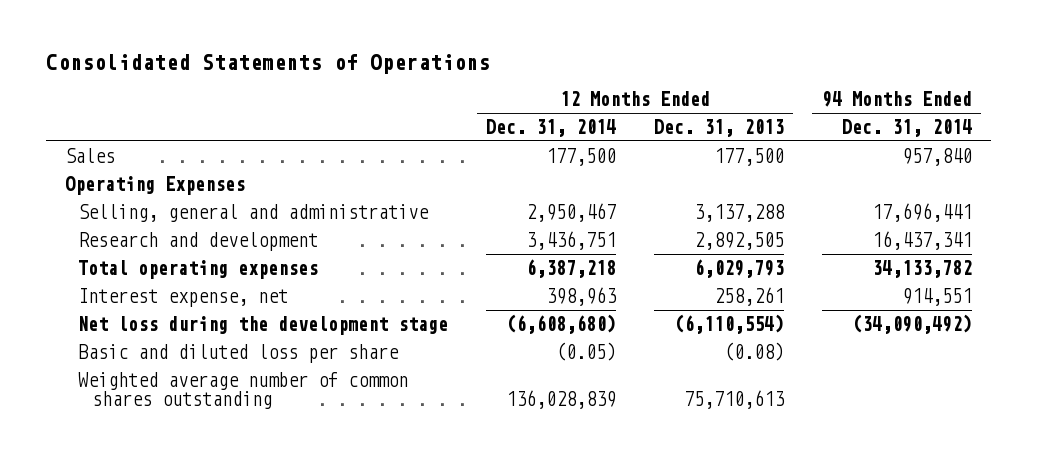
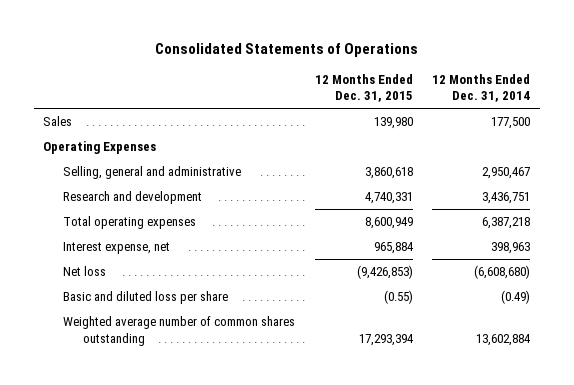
- | 12 Months Ended Dec. 31, 2014 | 12 Months Ended Dec. 31, 2013 | 94 Months Ended Dec. 31, 2014
+ | 12 Months Ended Dec. 31, 2015 | 12 Months Ended Dec. 31, 2014
- Net loss during the development stage | (6,608,680) | (6,110,554) | (34,090,492)
- Basic and diluted loss per share | (0.05) | (0.08) |
- Weighted average number of common shares outstanding | 136,028,839 | 75,710,613 |
+ Net loss | (9,426,853) | (6,608,680)
+ Basic and diluted loss per share | (0.55) | (0.49)
+ Weighted average number of common shares outstanding | 17,293,394 | 13,602,884

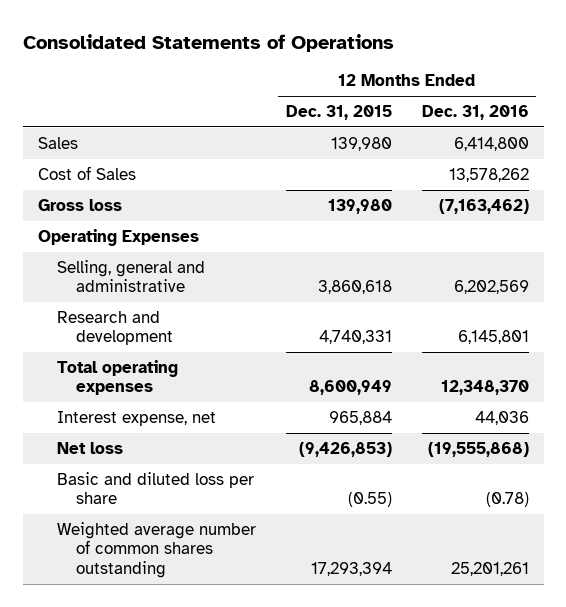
- | 12 Months Ended Dec. 31, 2015 | 12 Months Ended Dec. 31, 2014
+ | 12 Months Ended Dec. 31, 2015 | 12 Months Ended Dec. 31, 2016
+ Cost of Sales | | 13,578,262
+ Gross loss | 139,980 | (7,163,462)

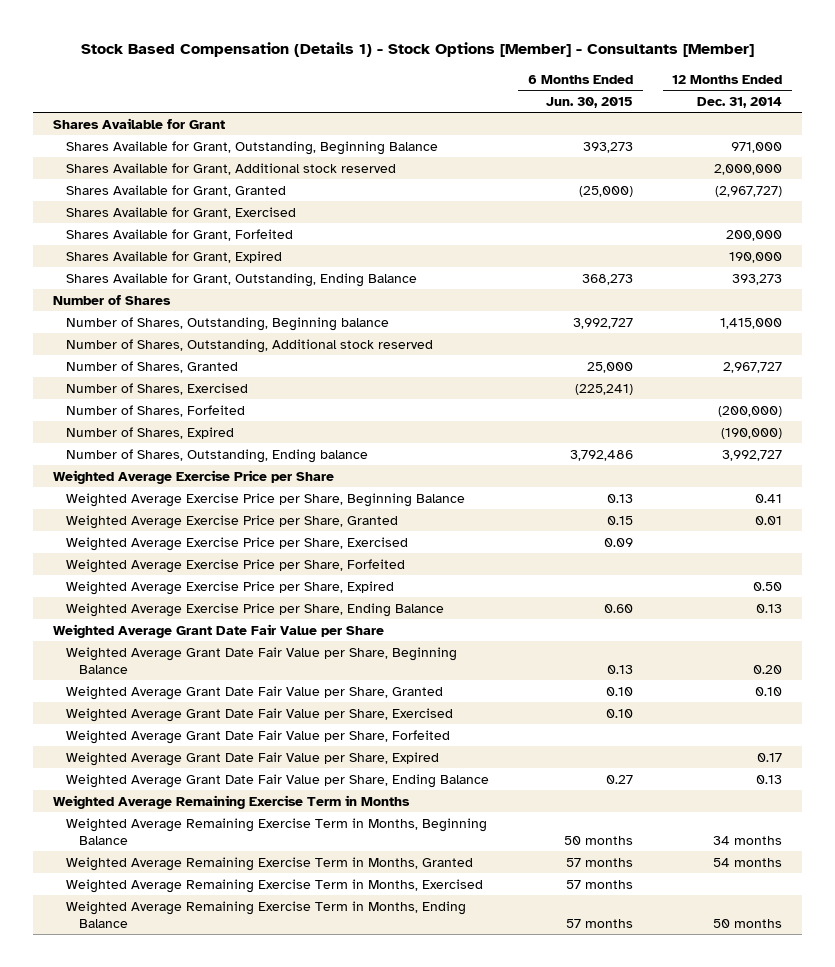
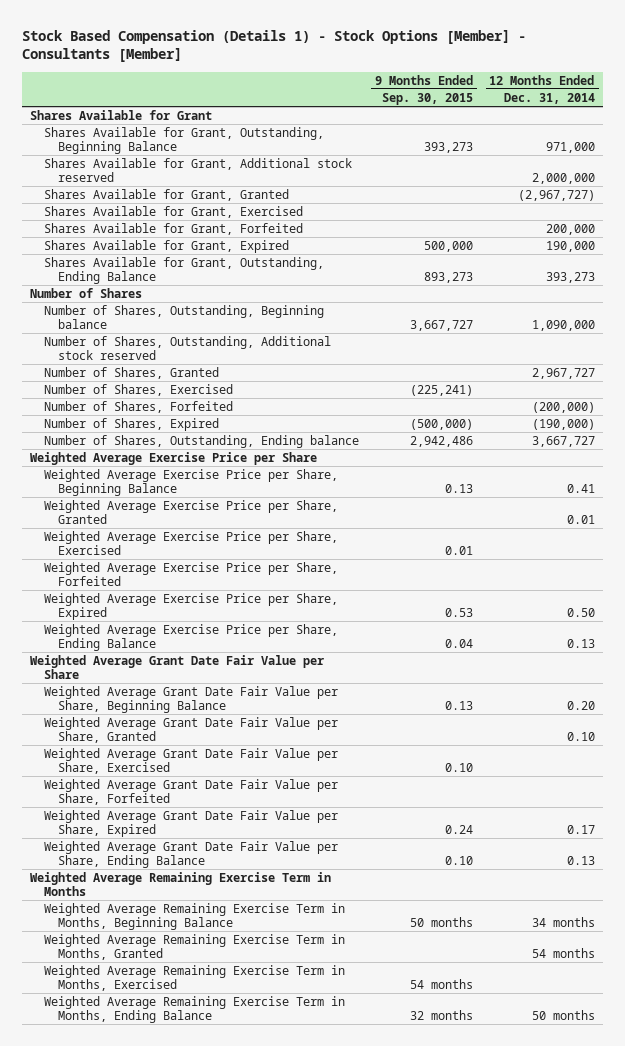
- | 6 Months Ended Jun. 30, 2015 | 12 Months Ended Dec. 31, 2014
+ | 9 Months Ended Sep. 30, 2015 | 12 Months Ended Dec. 31, 2014
- Number of Shares, Outstanding, Beginning balance | 3,992,727 | 1,415,000
+ Number of Shares, Outstanding, Beginning balance | 3,667,727 | 1,090,000
- Number of Shares, Outstanding, Ending balance | 3,792,486 | 3,992,727
+ Number of Shares, Outstanding, Ending balance | 2,942,486 | 3,667,727

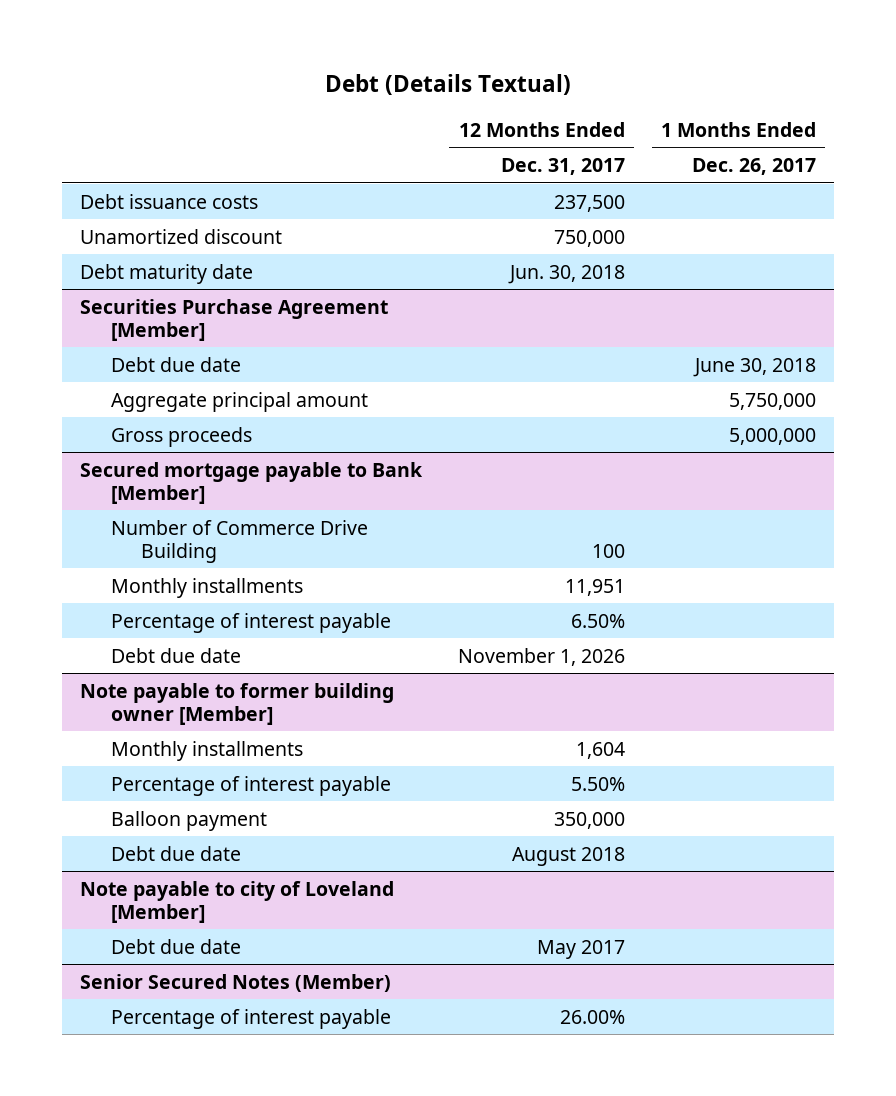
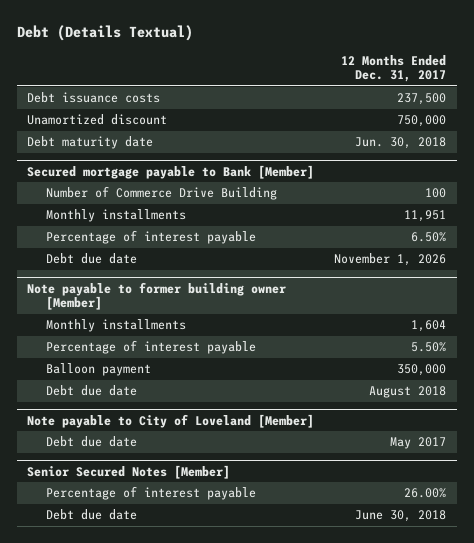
- | 12 Months Ended Dec. 31, 2017 | 1 Months Ended Dec. 26, 2017
+ | 12 Months Ended Dec. 31, 2017
- Securities Purchase Agreement [Member]
- Debt due date | | June 30, 2018
- Aggregate principal amount | | 5,750,000
- Gross proceeds | | 5,000,000
- Note payable to city of Loveland [Member]
+ Note payable to City of Loveland [Member]
- Senior Secured Notes (Member)
+ Senior Secured Notes [Member]
+ Debt due date | June 30, 2018

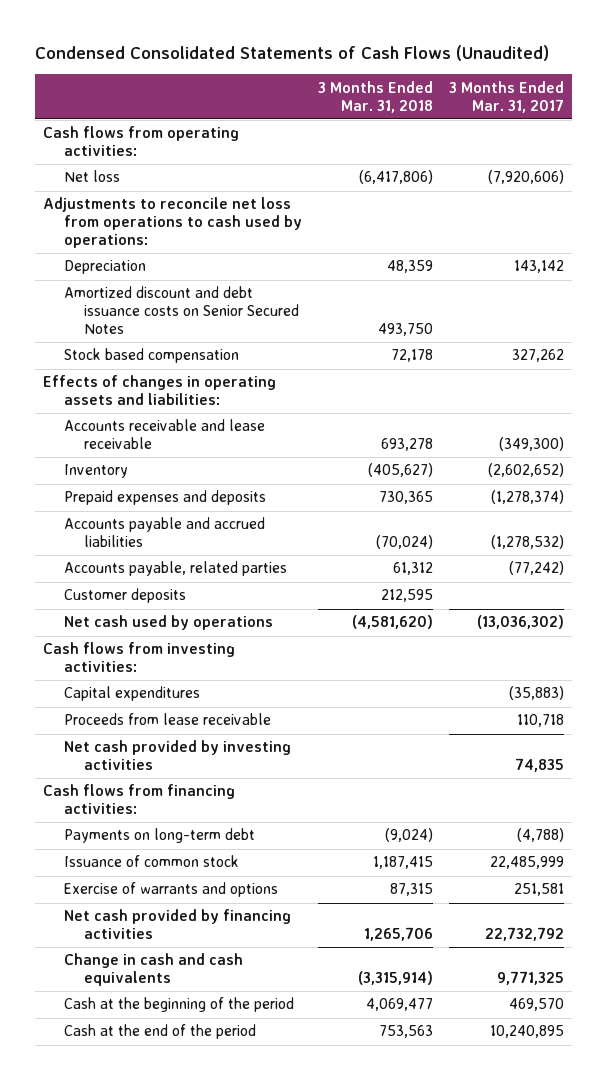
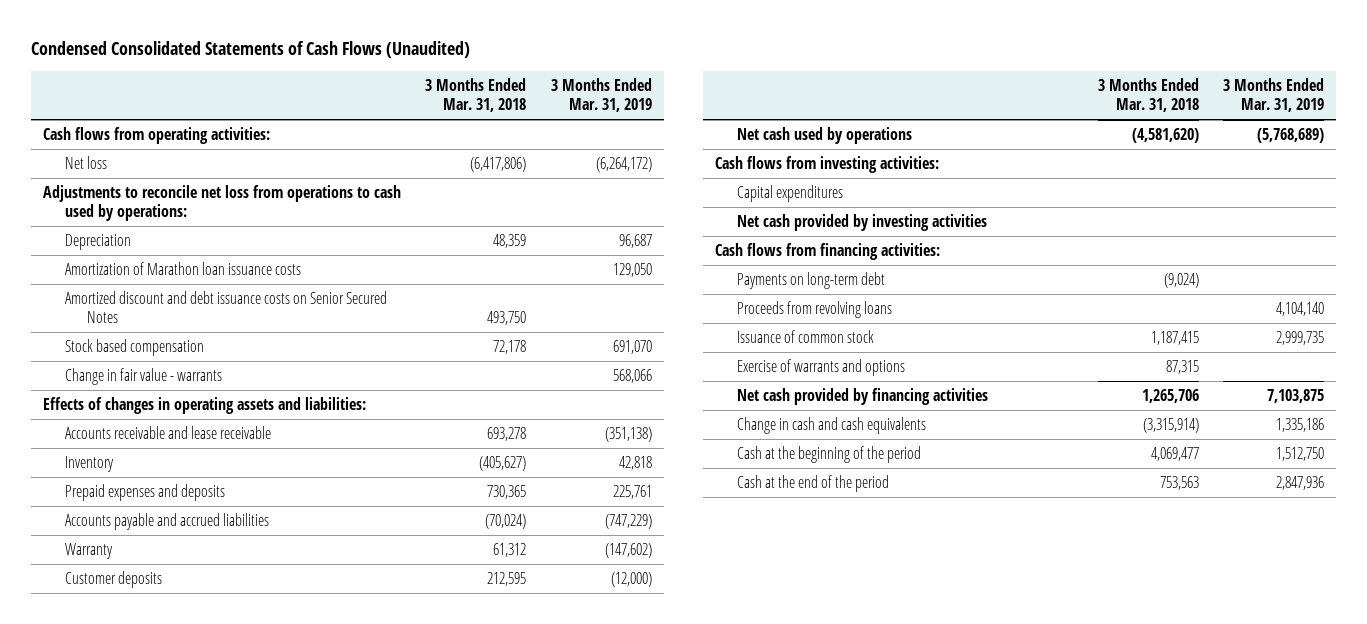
- | 3 Months Ended Mar. 31, 2018 | 3 Months Ended Mar. 31, 2017
+ | 3 Months Ended Mar. 31, 2018 | 3 Months Ended Mar. 31, 2019
+ Amortization of Marathon loan issuance costs | | 129,050
+ Change in fair value - warrants | | 568,066
- Accounts payable, related parties | 61,312 | (77,242)
+ Warranty | 61,312 | (147,602)
- Proceeds from lease receivable | | 110,718
+ Proceeds from revolving loans | | 4,104,140

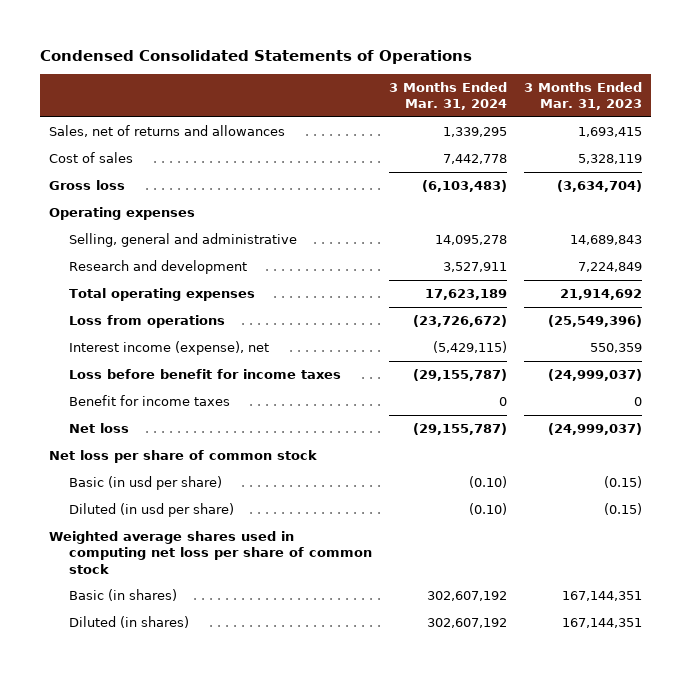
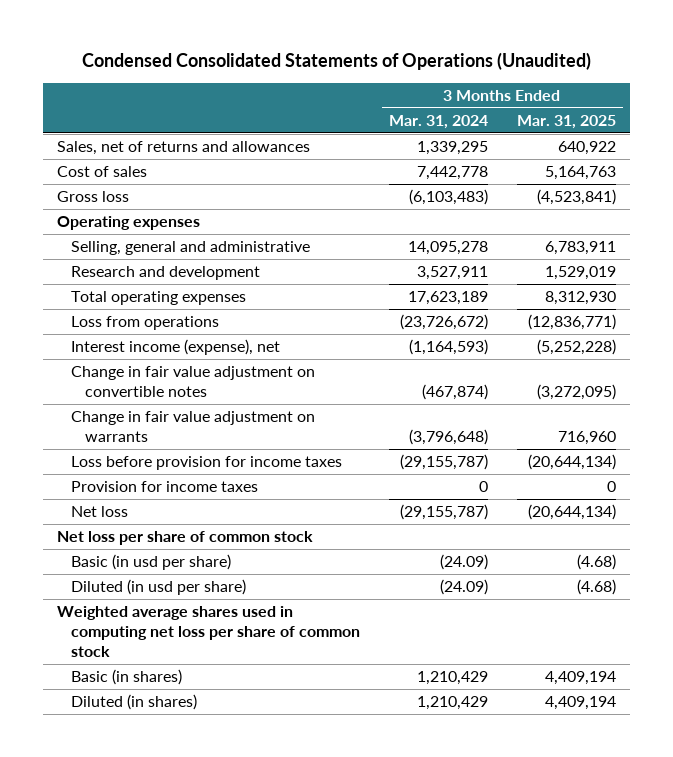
- Condensed Consolidated Statements of Operations
+ Condensed Consolidated Statements of Operations (Unaudited)
- | 3 Months Ended Mar. 31, 2024 | 3 Months Ended Mar. 31, 2023
+ | 3 Months Ended Mar. 31, 2024 | 3 Months Ended Mar. 31, 2025
- Interest income (expense), net | (5,429,115) | 550,359
- Loss before benefit for income taxes | (29,155,787) | (24,999,037)
- Benefit for income taxes | 0 | 0
+ Interest income (expense), net | (1,164,593) | (5,252,228)
+ Change in fair value adjustment on convertible notes | (467,874) | (3,272,095)
+ Change in fair value adjustment on warrants | (3,796,648) | 716,960
+ Loss before provision for income taxes | (29,155,787) | (20,644,134)
+ Provision for income taxes | 0 | 0
- Basic (in usd per share) | (0.10) | (0.15)
- Diluted (in usd per share) | (0.10) | (0.15)
+ Basic (in usd per share) | (24.09) | (4.68)
+ Diluted (in usd per share) | (24.09) | (4.68)
- Basic (in shares) | 302,607,192 | 167,144,351
- Diluted (in shares) | 302,607,192 | 167,144,351
+ Basic (in shares) | 1,210,429 | 4,409,194
+ Diluted (in shares) | 1,210,429 | 4,409,194

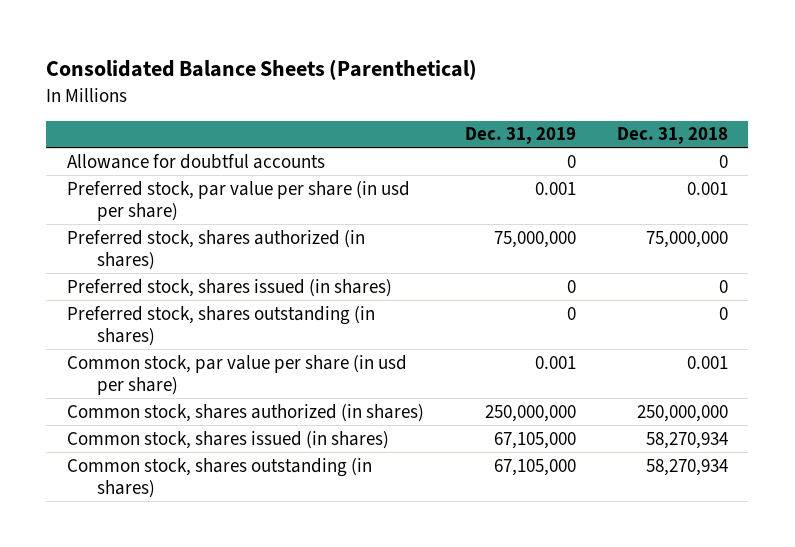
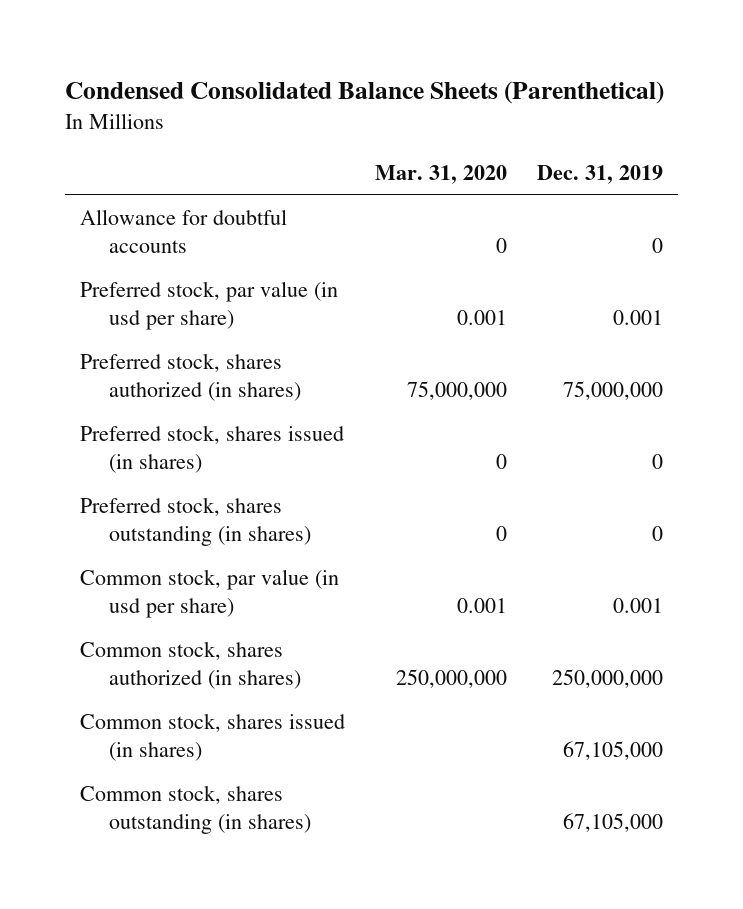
- Consolidated Balance Sheets (Parenthetical)
+ Condensed Consolidated Balance Sheets (Parenthetical)
- | Dec. 31, 2019 | Dec. 31, 2018
+ | Mar. 31, 2020 | Dec. 31, 2019
- Preferred stock, par value per share (in usd per share) | 0.001 | 0.001
+ Preferred stock, par value (in usd per share) | 0.001 | 0.001
- Common stock, par value per share (in usd per share) | 0.001 | 0.001
+ Common stock, par value (in usd per share) | 0.001 | 0.001

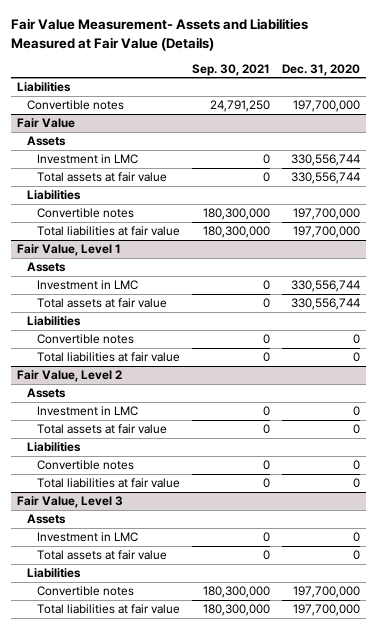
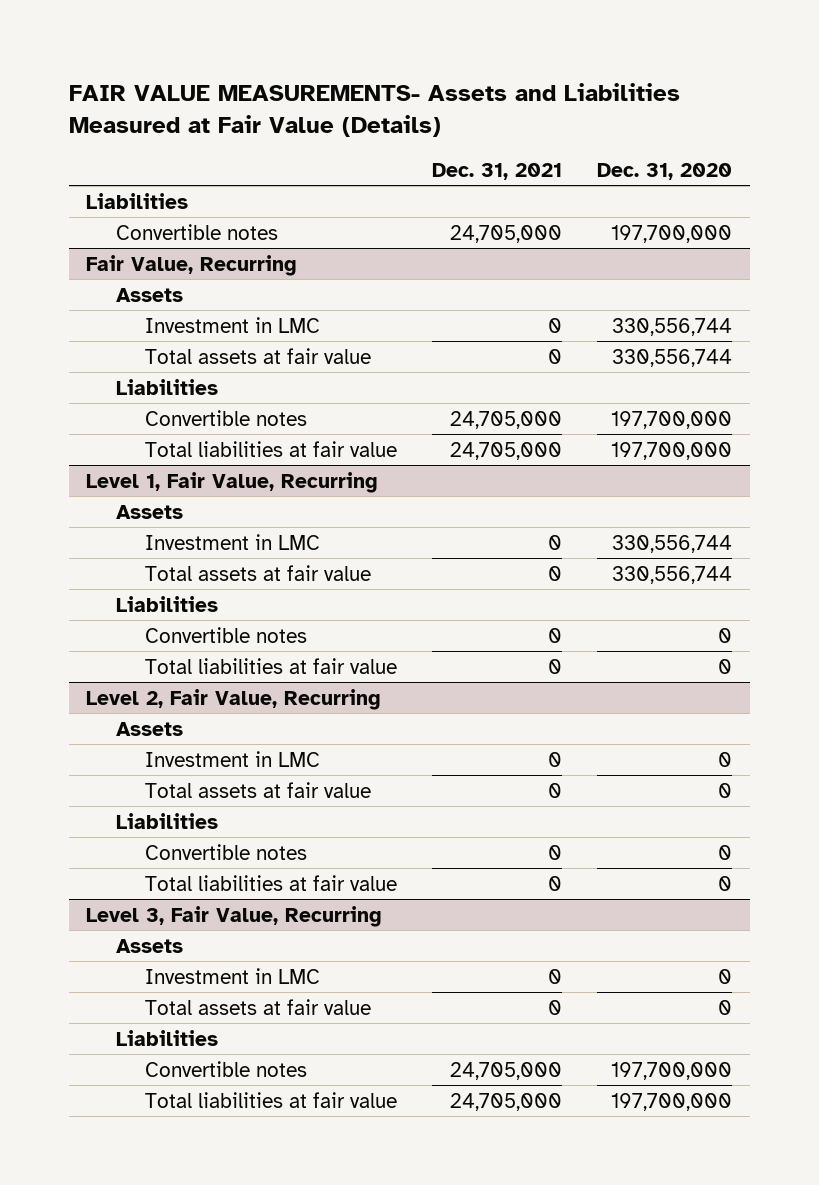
- Fair Value Measurement- Assets and Liabilities Measured at Fair Value (Details)
+ FAIR VALUE MEASUREMENTS- Assets and Liabilities Measured at Fair Value (Details)
- | Sep. 30, 2021 | Dec. 31, 2020
+ | Dec. 31, 2021 | Dec. 31, 2020
- Fair Value
+ Fair Value, Recurring
- Fair Value, Level 1
+ Level 1, Fair Value, Recurring
- Fair Value, Level 2
+ Level 2, Fair Value, Recurring
- Fair Value, Level 3
+ Level 3, Fair Value, Recurring

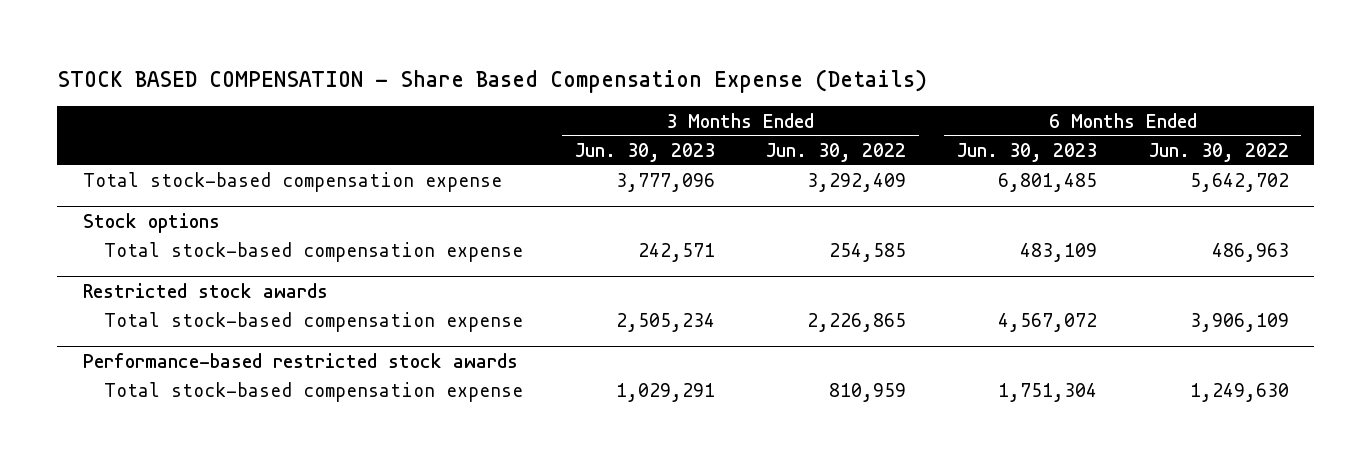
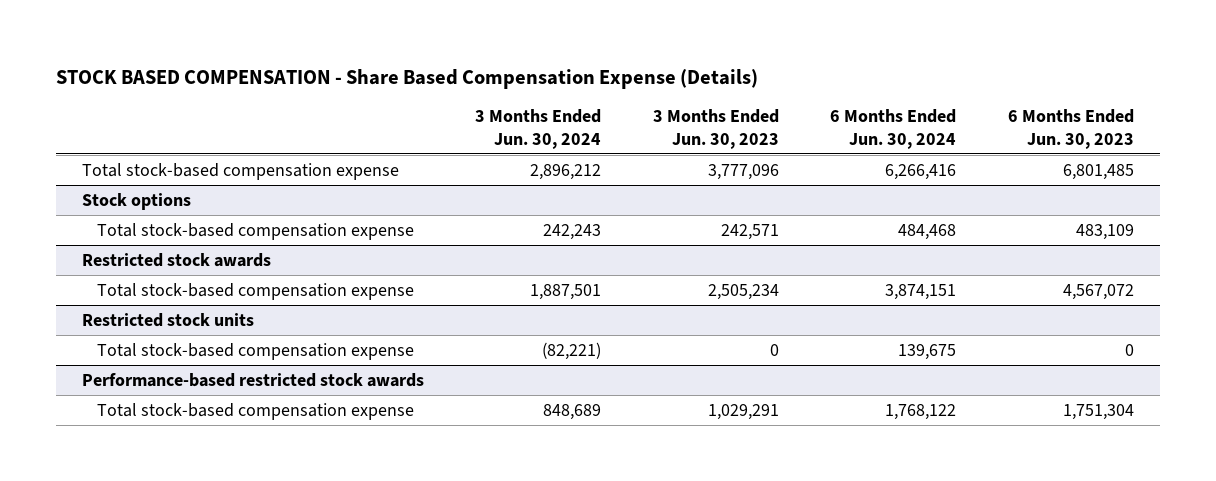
- | 3 Months Ended Jun. 30, 2023 | 3 Months Ended Jun. 30, 2022 | 6 Months Ended Jun. 30, 2023 | 6 Months Ended Jun. 30, 2022
+ | 3 Months Ended Jun. 30, 2024 | 3 Months Ended Jun. 30, 2023 | 6 Months Ended Jun. 30, 2024 | 6 Months Ended Jun. 30, 2023
+ Restricted stock units
+ Total stock-based compensation expense | (82,221) | 0 | 139,675 | 0

